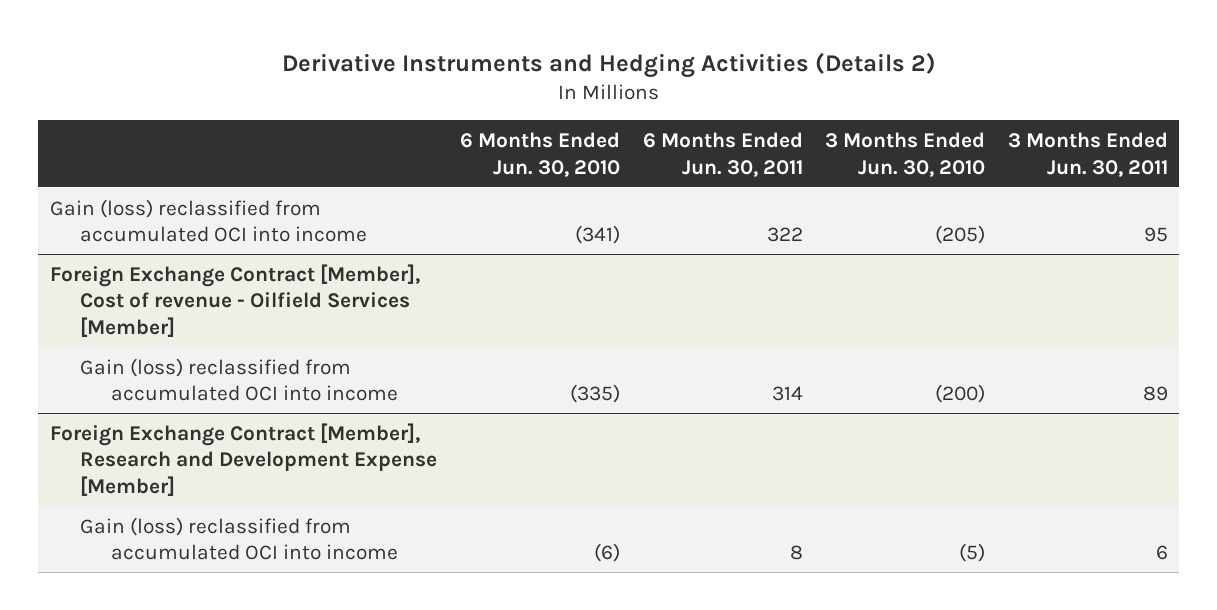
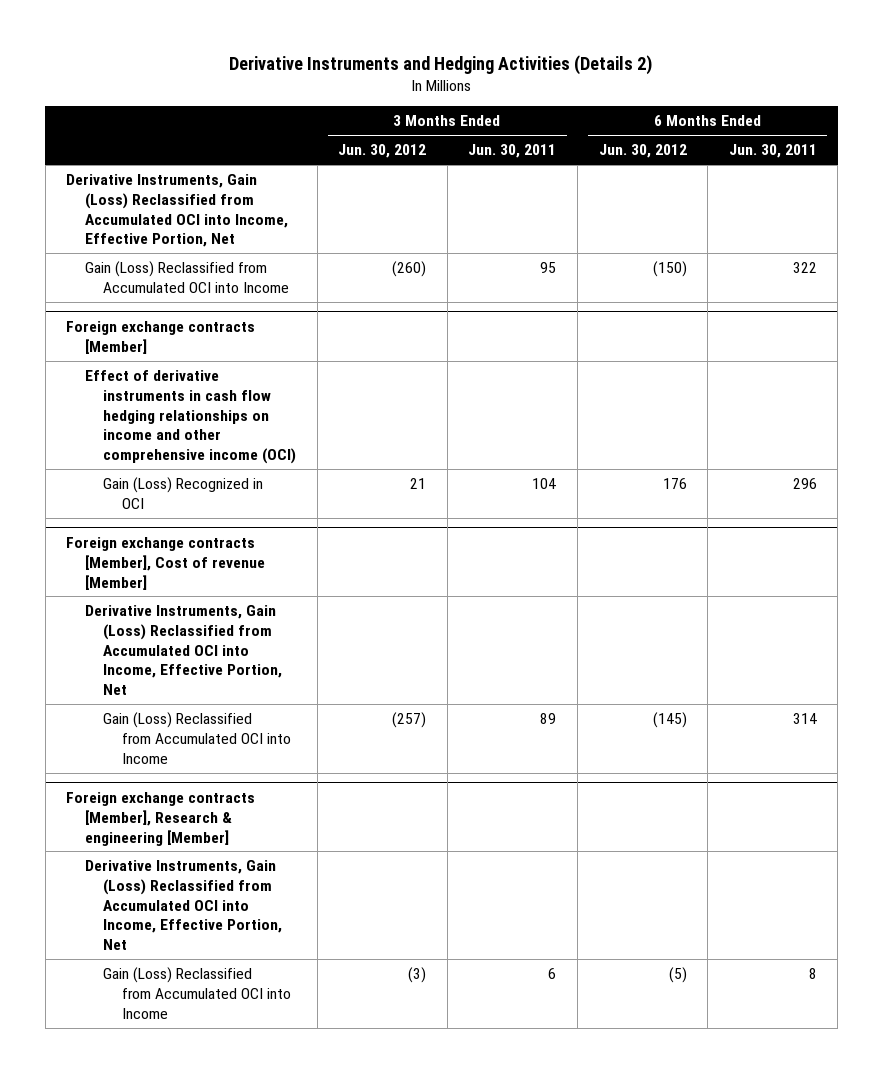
- | 6 Months Ended Jun. 30, 2010 | 6 Months Ended Jun. 30, 2011 | 3 Months Ended Jun. 30, 2010 | 3 Months Ended Jun. 30, 2011
+ | 3 Months Ended Jun. 30, 2012 | 3 Months Ended Jun. 30, 2011 | 6 Months Ended Jun. 30, 2012 | 6 Months Ended Jun. 30, 2011
- Gain (loss) reclassified from accumulated OCI into income | (341) | 322 | (205) | 95
- Foreign Exchange Contract [Member], Cost of revenue - Oilfield Services [Member]
- Gain (loss) reclassified from accumulated OCI into income | (335) | 314 | (200) | 89
- Foreign Exchange Contract [Member], Research and Development Expense [Member]
- Gain (loss) reclassified from accumulated OCI into income | (6) | 8 | (5) | 6
+ Derivative Instruments, Gain (Loss) Reclassified from Accumulated OCI into Income, Effective Portion, Net
+ Gain (Loss) Reclassified from Accumulated OCI into Income | (260) | 95 | (150) | 322
+ Foreign exchange contracts [Member]
+ Effect of derivative instruments in cash flow hedging relationships on income and other comprehensive income (OCI)
+ Gain (Loss) Recognized in OCI | 21 | 104 | 176 | 296
+ Foreign exchange contracts [Member], Cost of revenue [Member]
+ Derivative Instruments, Gain (Loss) Reclassified from Accumulated OCI into Income, Effective Portion, Net
+ Gain (Loss) Reclassified from Accumulated OCI into Income | (257) | 89 | (145) | 314
+ Foreign exchange contracts [Member], Research & engineering [Member]
+ Derivative Instruments, Gain (Loss) Reclassified from Accumulated OCI into Income, Effective Portion, Net
+ Gain (Loss) Reclassified from Accumulated OCI into Income | (3) | 6 | (5) | 8

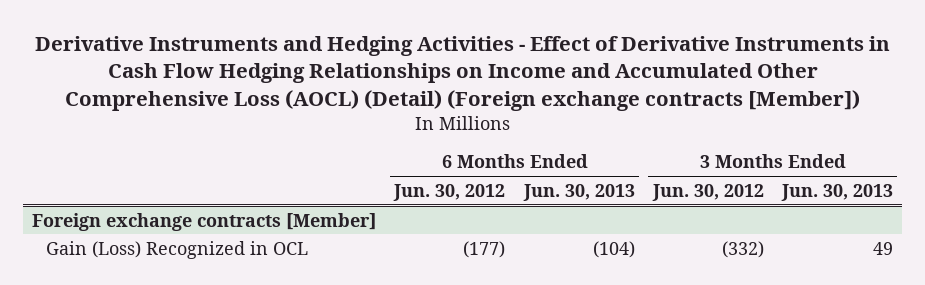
- Derivative Instruments and Hedging Activities (Details 2)
+ Derivative Instruments and Hedging Activities - Effect of Derivative Instruments in Cash Flow Hedging Relationships on Income and Accumulated Other Comprehensive Loss (AOCL) (Detail) (Foreign exchange contracts [Member])
- | 3 Months Ended Jun. 30, 2012 | 3 Months Ended Jun. 30, 2011 | 6 Months Ended Jun. 30, 2012 | 6 Months Ended Jun. 30, 2011
+ | 6 Months Ended Jun. 30, 2012 | 6 Months Ended Jun. 30, 2013 | 3 Months Ended Jun. 30, 2012 | 3 Months Ended Jun. 30, 2013
- Derivative Instruments, Gain (Loss) Reclassified from Accumulated OCI into Income, Effective Portion, Net
- Gain (Loss) Reclassified from Accumulated OCI into Income | (260) | 95 | (150) | 322
@ Foreign exchange contracts [Member]
- Effect of derivative instruments in cash flow hedging relationships on income and other comprehensive income (OCI)
- Gain (Loss) Recognized in OCI | 21 | 104 | 176 | 296
- Foreign exchange contracts [Member], Cost of revenue [Member]
- Derivative Instruments, Gain (Loss) Reclassified from Accumulated OCI into Income, Effective Portion, Net
- Gain (Loss) Reclassified from Accumulated OCI into Income | (257) | 89 | (145) | 314
- Foreign exchange contracts [Member], Research & engineering [Member]
- Derivative Instruments, Gain (Loss) Reclassified from Accumulated OCI into Income, Effective Portion, Net
- Gain (Loss) Reclassified from Accumulated OCI into Income | (3) | 6 | (5) | 8
@ Foreign exchange contracts [Member]
+ Gain (Loss) Recognized in OCL | (177) | (104) | (332) | 49

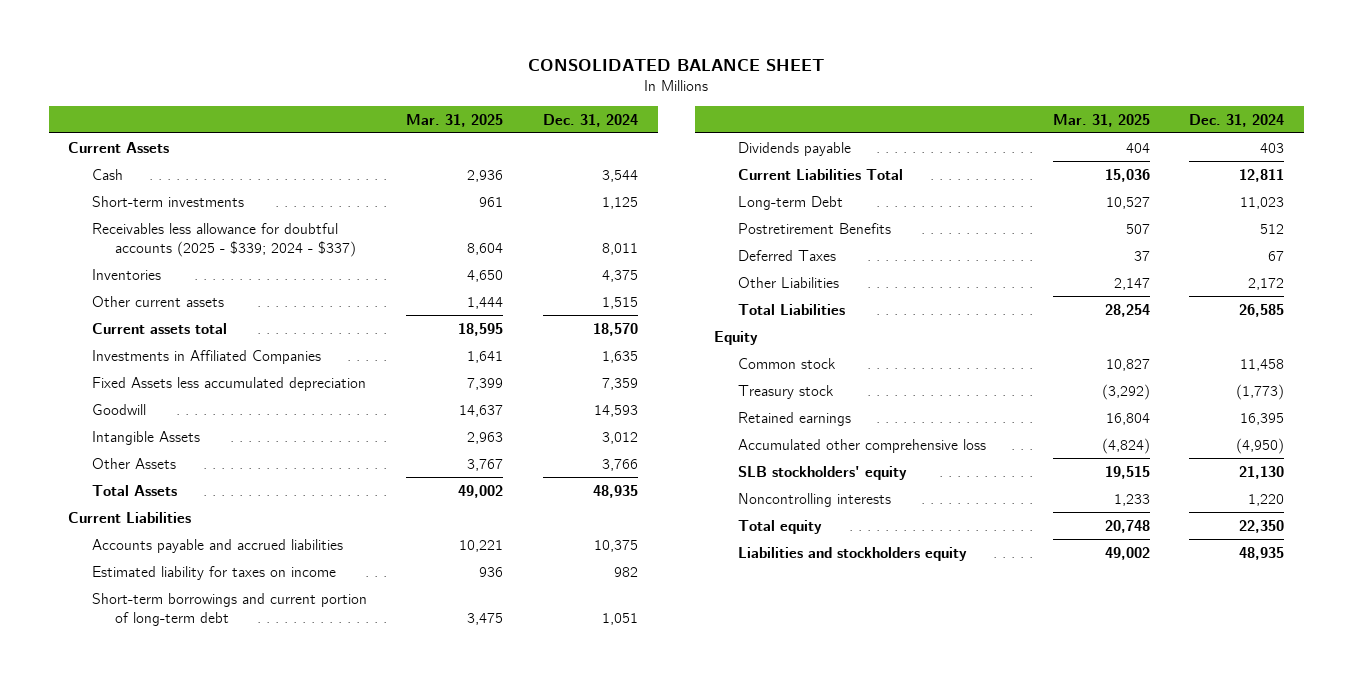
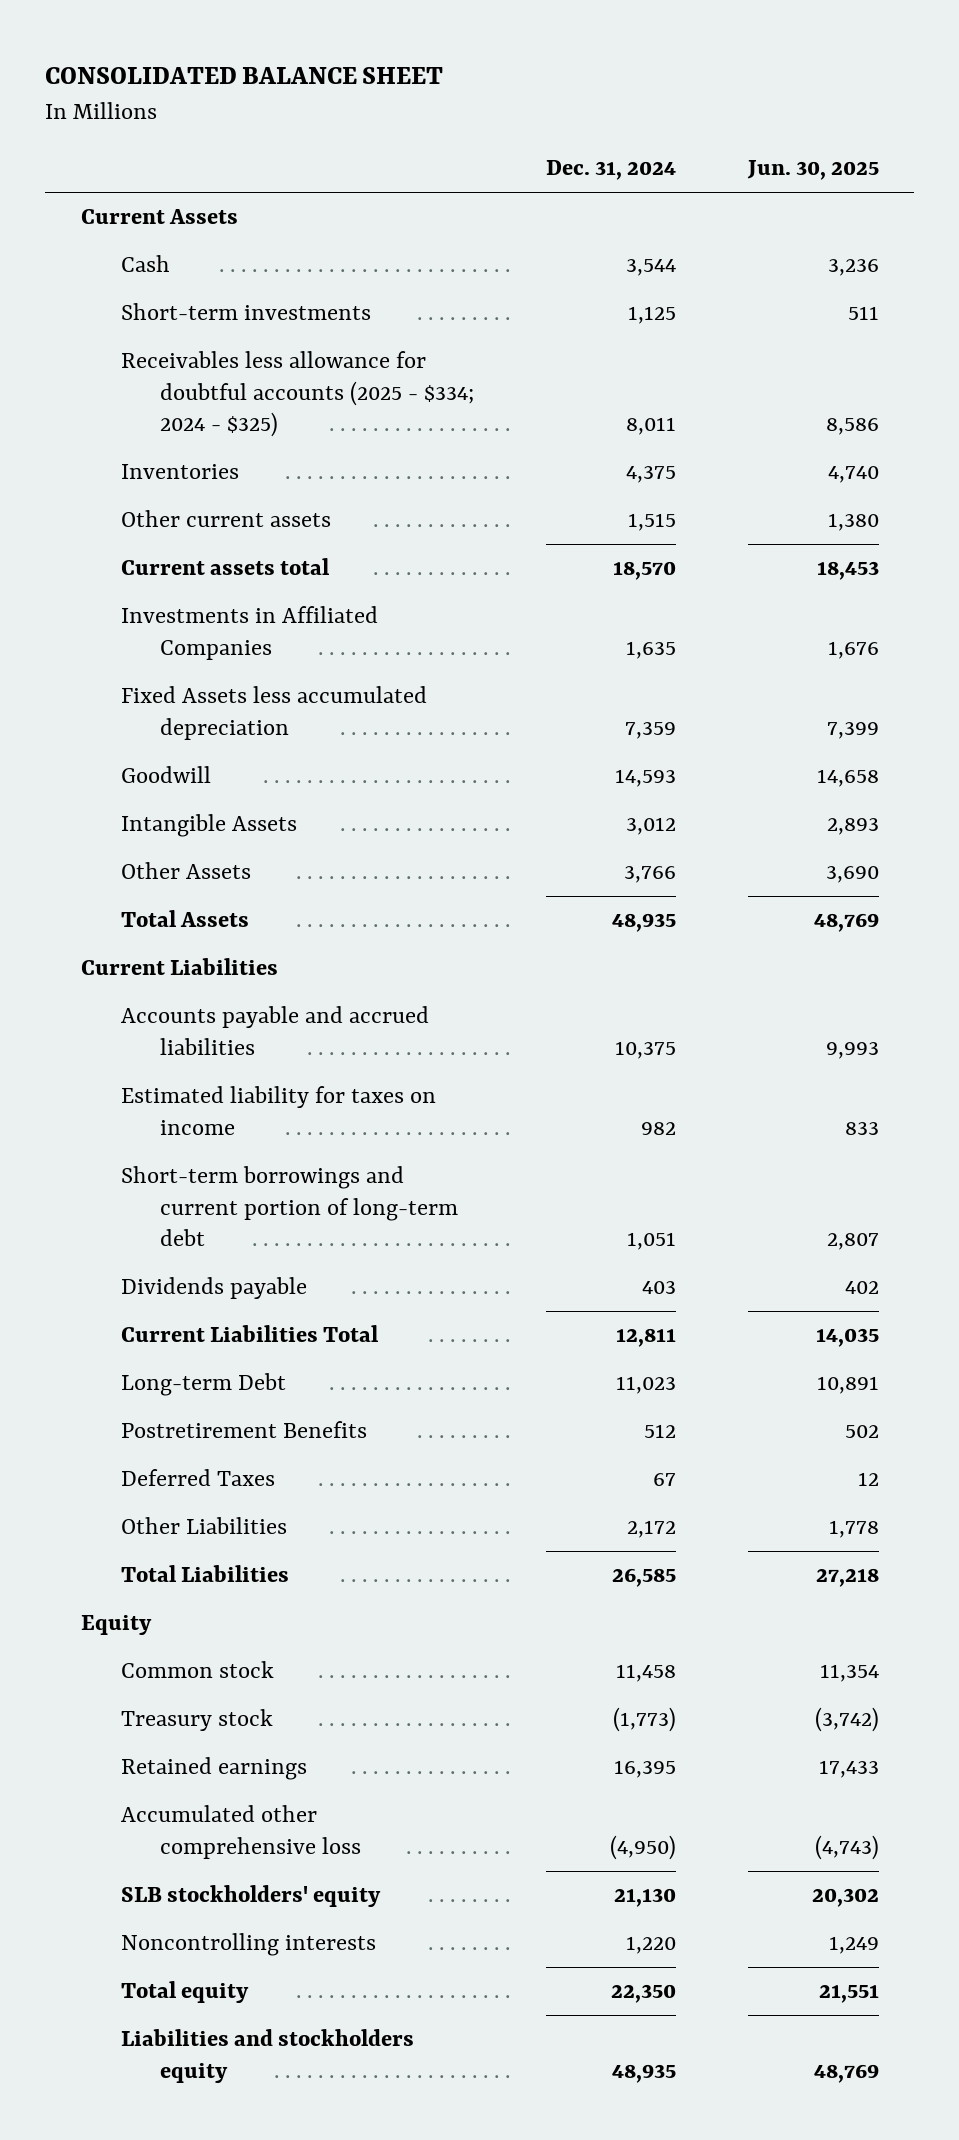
- | Mar. 31, 2025 | Dec. 31, 2024
+ | Dec. 31, 2024 | Jun. 30, 2025
- Receivables less allowance for doubtful accounts (2025 - $339; 2024 - $337) | 8,604 | 8,011
+ Receivables less allowance for doubtful accounts (2025 - $334; 2024 - $325) | 8,011 | 8,586

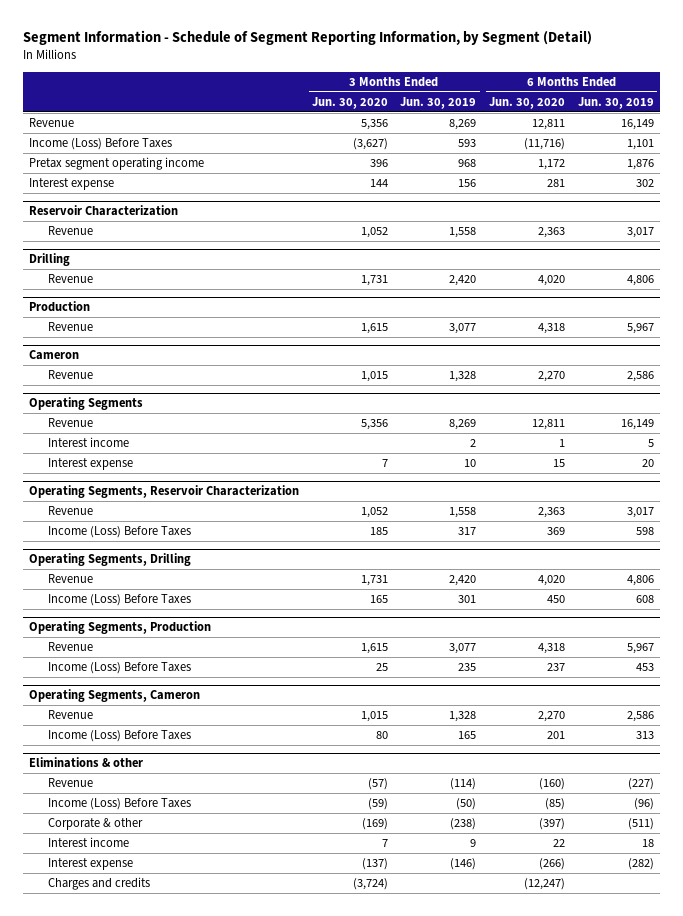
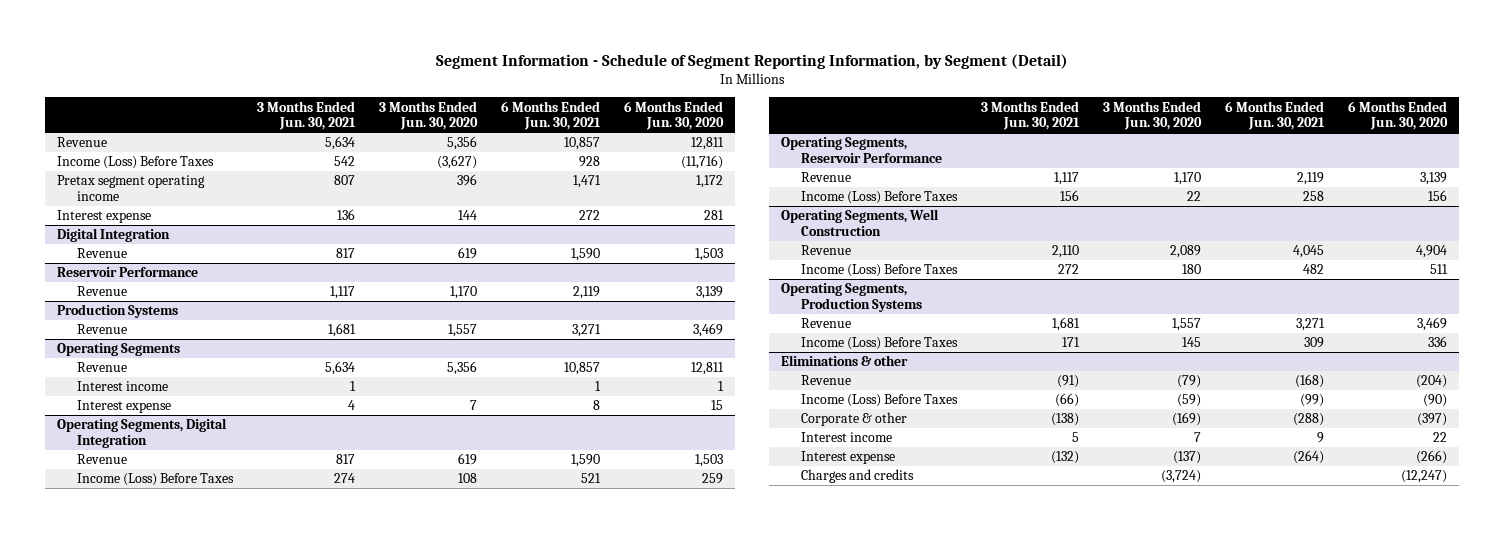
- | 3 Months Ended Jun. 30, 2020 | 3 Months Ended Jun. 30, 2019 | 6 Months Ended Jun. 30, 2020 | 6 Months Ended Jun. 30, 2019
+ | 3 Months Ended Jun. 30, 2021 | 3 Months Ended Jun. 30, 2020 | 6 Months Ended Jun. 30, 2021 | 6 Months Ended Jun. 30, 2020
- Reservoir Characterization
- Revenue | 1,052 | 1,558 | 2,363 | 3,017
- Drilling
- Revenue | 1,731 | 2,420 | 4,020 | 4,806
- Production
- Revenue | 1,615 | 3,077 | 4,318 | 5,967
- Cameron
- Revenue | 1,015 | 1,328 | 2,270 | 2,586
+ Digital Integration
+ Revenue | 817 | 619 | 1,590 | 1,503
+ Reservoir Performance
+ Revenue | 1,117 | 1,170 | 2,119 | 3,139
+ Production Systems
+ Revenue | 1,681 | 1,557 | 3,271 | 3,469
- Operating Segments, Reservoir Characterization
- Revenue | 1,052 | 1,558 | 2,363 | 3,017
- Income (Loss) Before Taxes | 185 | 317 | 369 | 598
- Operating Segments, Drilling
- Revenue | 1,731 | 2,420 | 4,020 | 4,806
- Income (Loss) Before Taxes | 165 | 301 | 450 | 608
- Operating Segments, Production
- Revenue | 1,615 | 3,077 | 4,318 | 5,967
- Income (Loss) Before Taxes | 25 | 235 | 237 | 453
- Operating Segments, Cameron
- Revenue | 1,015 | 1,328 | 2,270 | 2,586
- Income (Loss) Before Taxes | 80 | 165 | 201 | 313
+ Operating Segments, Digital Integration
+ Revenue | 817 | 619 | 1,590 | 1,503
+ Income (Loss) Before Taxes | 274 | 108 | 521 | 259
+ Operating Segments, Reservoir Performance
+ Revenue | 1,117 | 1,170 | 2,119 | 3,139
+ Income (Loss) Before Taxes | 156 | 22 | 258 | 156
+ Operating Segments, Well Construction
+ Revenue | 2,110 | 2,089 | 4,045 | 4,904
+ Income (Loss) Before Taxes | 272 | 180 | 482 | 511
+ Operating Segments, Production Systems
+ Revenue | 1,681 | 1,557 | 3,271 | 3,469
+ Income (Loss) Before Taxes | 171 | 145 | 309 | 336
@ Eliminations & other
- Revenue | (57) | (114) | (160) | (227)
- Income (Loss) Before Taxes | (59) | (50) | (85) | (96)
+ Revenue | (91) | (79) | (168) | (204)
+ Income (Loss) Before Taxes | (66) | (59) | (99) | (90)

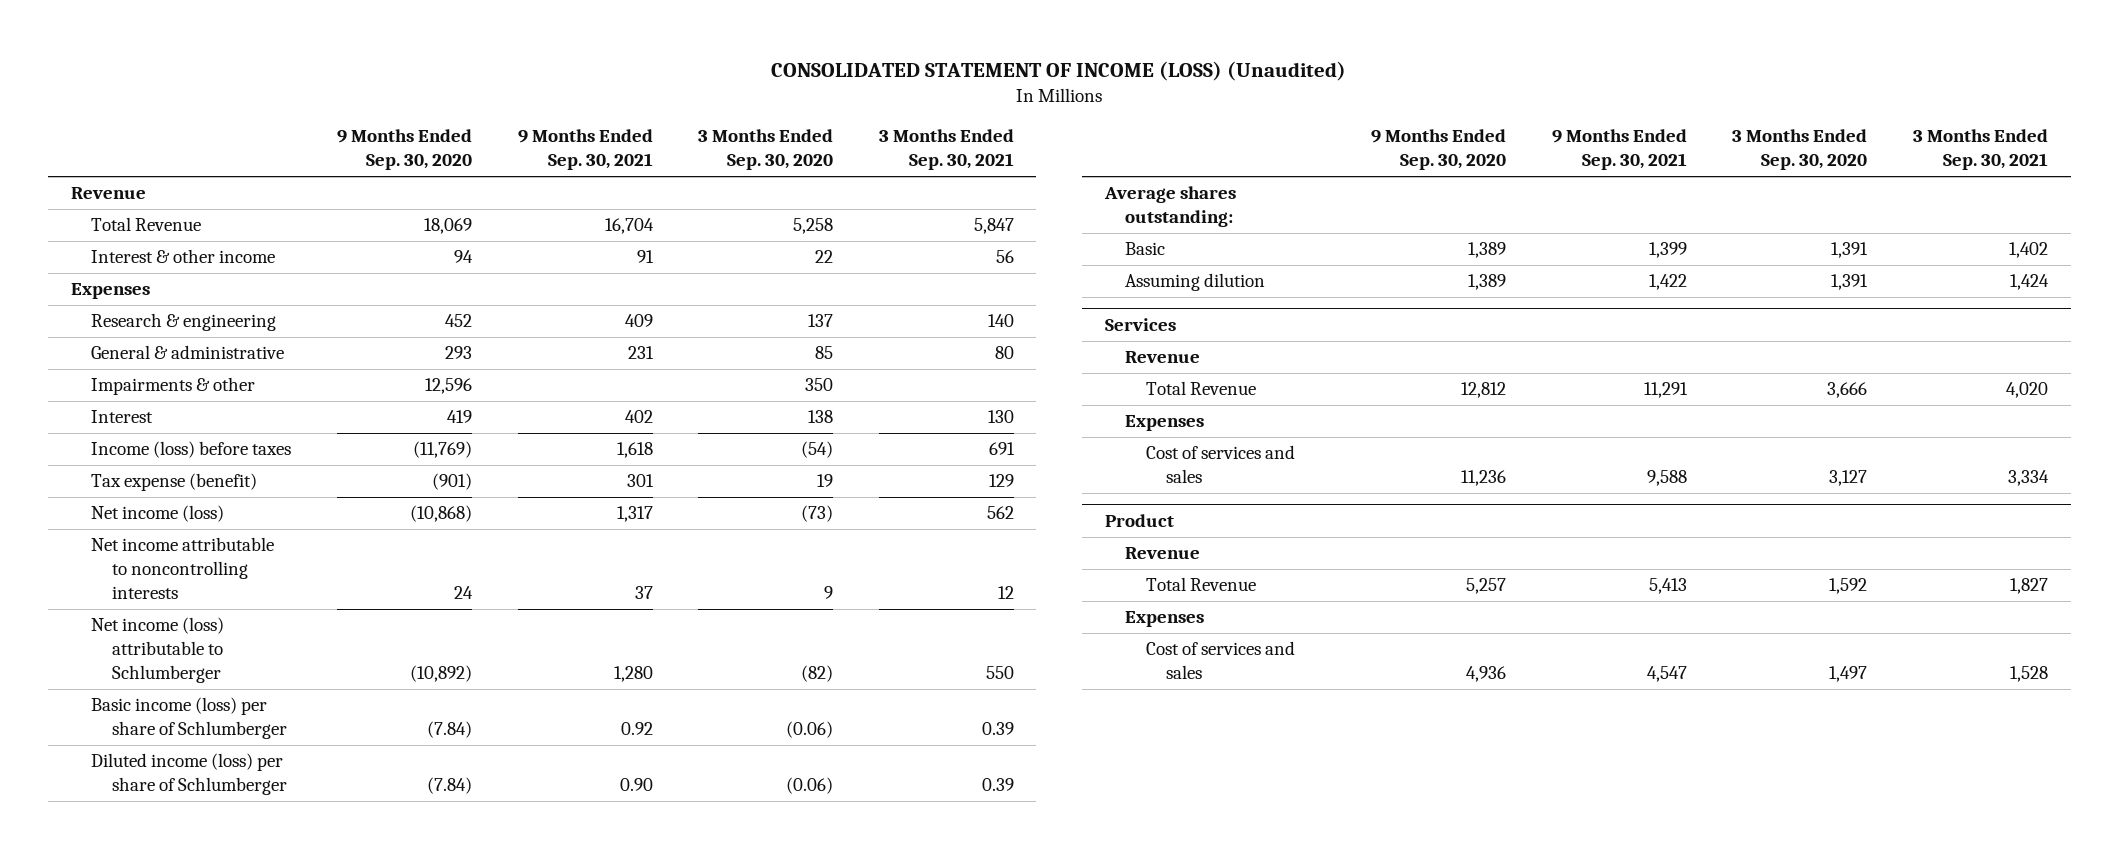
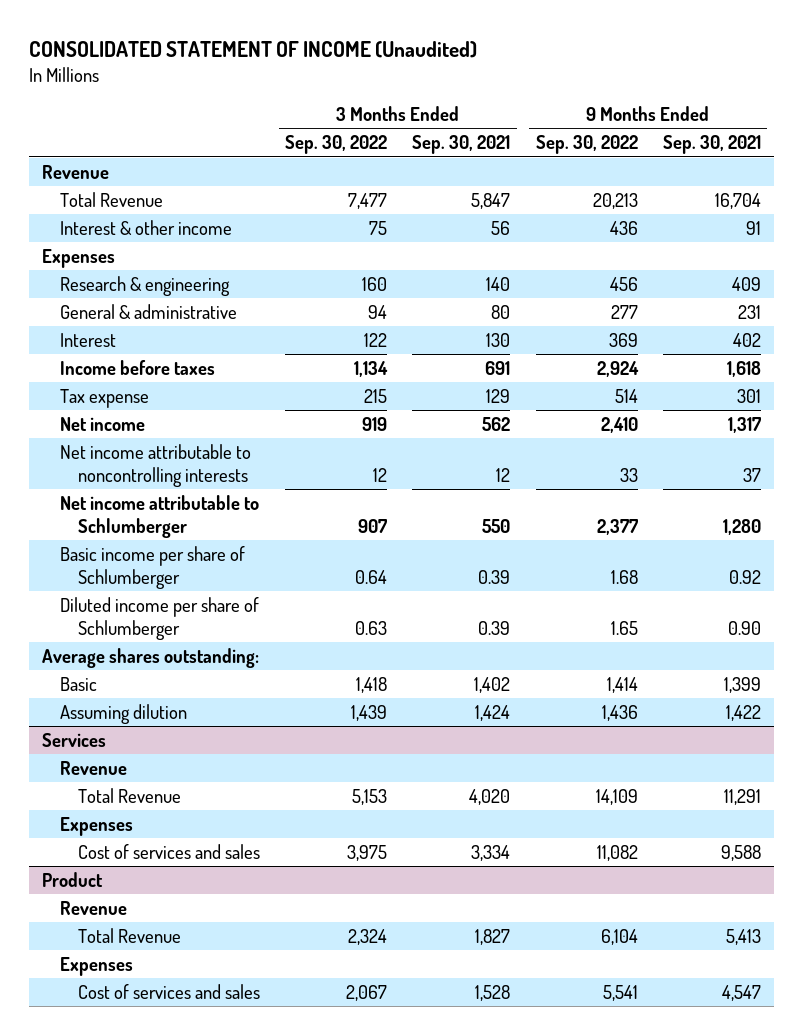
- CONSOLIDATED STATEMENT OF INCOME (LOSS) (Unaudited)
+ CONSOLIDATED STATEMENT OF INCOME (Unaudited)
- | 9 Months Ended Sep. 30, 2020 | 9 Months Ended Sep. 30, 2021 | 3 Months Ended Sep. 30, 2020 | 3 Months Ended Sep. 30, 2021
+ | 3 Months Ended Sep. 30, 2022 | 3 Months Ended Sep. 30, 2021 | 9 Months Ended Sep. 30, 2022 | 9 Months Ended Sep. 30, 2021
- Impairments & other | 12,596 | | 350 |
- Income (loss) before taxes | (11,769) | 1,618 | (54) | 691
- Tax expense (benefit) | (901) | 301 | 19 | 129
- Net income (loss) | (10,868) | 1,317 | (73) | 562
+ Income before taxes | 1,134 | 691 | 2,924 | 1,618
+ Tax expense | 215 | 129 | 514 | 301
+ Net income | 919 | 562 | 2,410 | 1,317
- Net income (loss) attributable to Schlumberger | (10,892) | 1,280 | (82) | 550
- Basic income (loss) per share of Schlumberger | (7.84) | 0.92 | (0.06) | 0.39
- Diluted income (loss) per share of Schlumberger | (7.84) | 0.90 | (0.06) | 0.39
+ Net income attributable to Schlumberger | 907 | 550 | 2,377 | 1,280
+ Basic income per share of Schlumberger | 0.64 | 0.39 | 1.68 | 0.92
+ Diluted income per share of Schlumberger | 0.63 | 0.39 | 1.65 | 0.90

